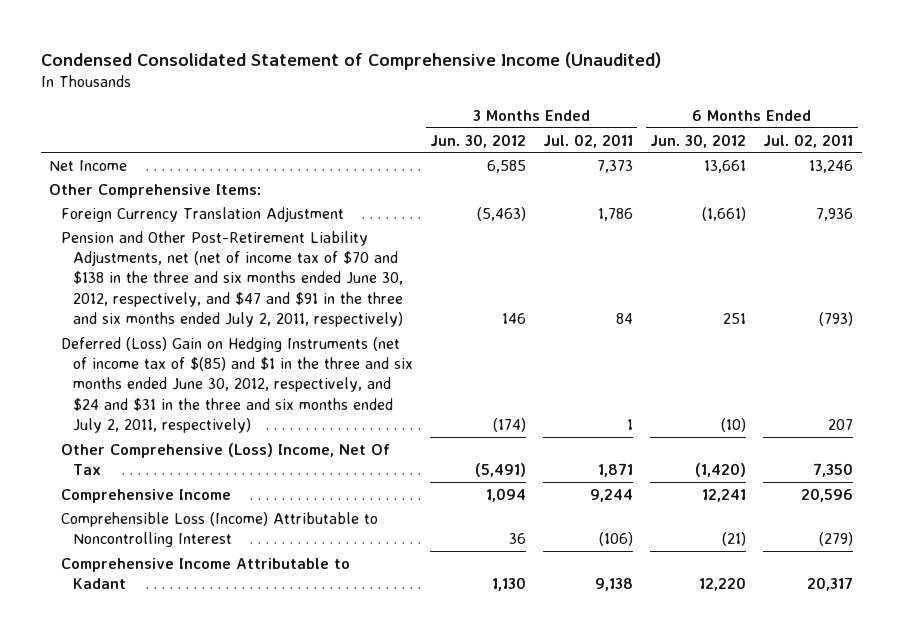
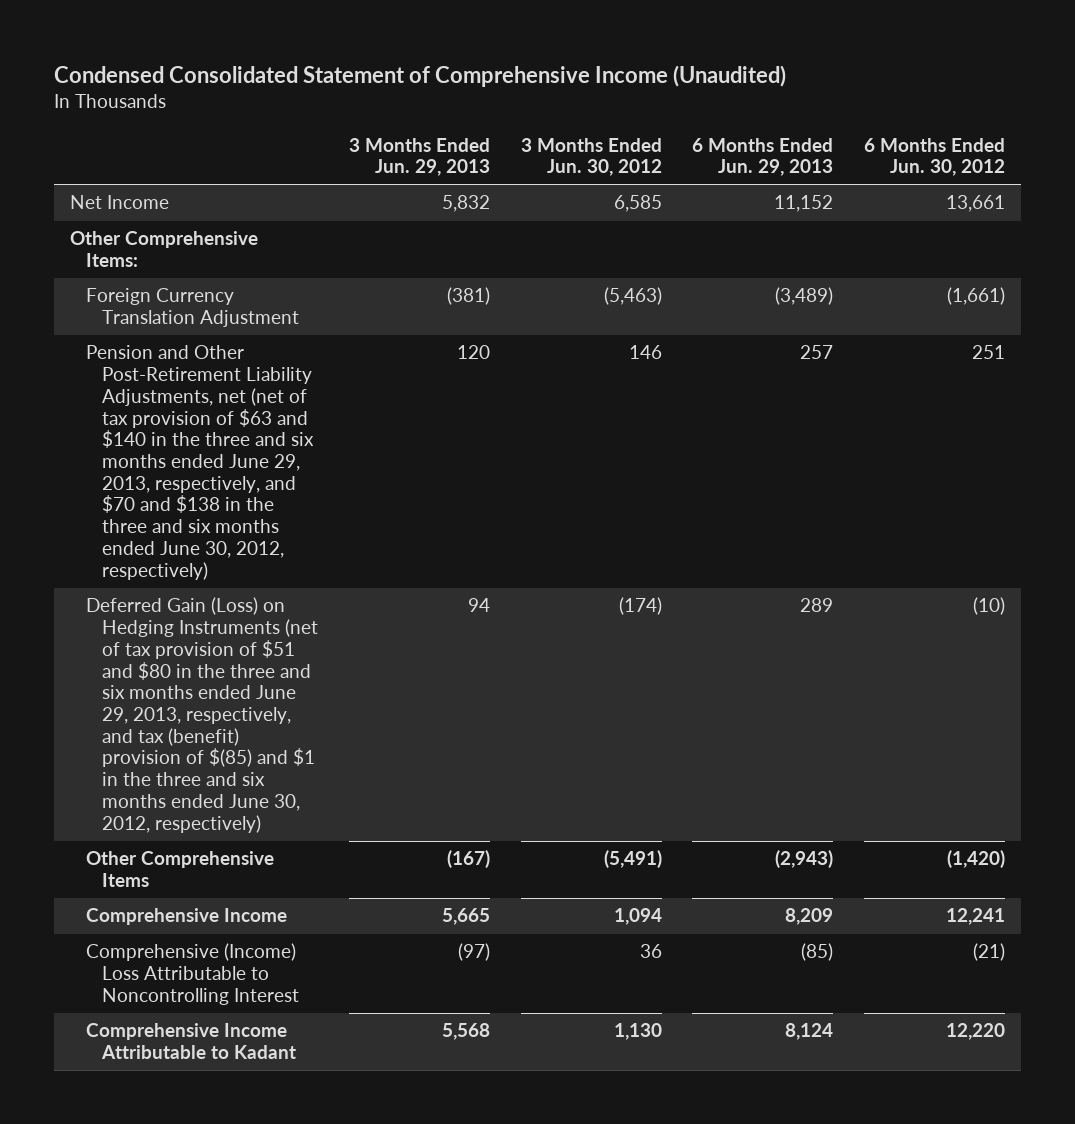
- | 3 Months Ended Jun. 30, 2012 | 3 Months Ended Jul. 02, 2011 | 6 Months Ended Jun. 30, 2012 | 6 Months Ended Jul. 02, 2011
+ | 3 Months Ended Jun. 29, 2013 | 3 Months Ended Jun. 30, 2012 | 6 Months Ended Jun. 29, 2013 | 6 Months Ended Jun. 30, 2012
- Pension and Other Post-Retirement Liability Adjustments, net (net of income tax of $70 and $138 in the three and six months ended June 30, 2012, respectively, and $47 and $91 in the three and six months ended July 2, 2011, respectively) | 146 | 84 | 251 | (793)
- Deferred (Loss) Gain on Hedging Instruments (net of income tax of $(85) and $1 in the three and six months ended June 30, 2012, respectively, and $24 and $31 in the three and six months ended July 2, 2011, respectively) | (174) | 1 | (10) | 207
- Other Comprehensive (Loss) Income, Net Of Tax | (5,491) | 1,871 | (1,420) | 7,350
+ Pension and Other Post-Retirement Liability Adjustments, net (net of tax provision of $63 and $140 in the three and six months ended June 29, 2013, respectively, and $70 and $138 in the three and six months ended June 30, 2012, respectively) | 120 | 146 | 257 | 251
+ Deferred Gain (Loss) on Hedging Instruments (net of tax provision of $51 and $80 in the three and six months ended June 29, 2013, respectively, and tax (benefit) provision of $(85) and $1 in the three and six months ended June 30, 2012, respectively) | 94 | (174) | 289 | (10)
+ Other Comprehensive Items | (167) | (5,491) | (2,943) | (1,420)
- Comprehensible Loss (Income) Attributable to Noncontrolling Interest | 36 | (106) | (21) | (279)
+ Comprehensive (Income) Loss Attributable to Noncontrolling Interest | (97) | 36 | (85) | (21)

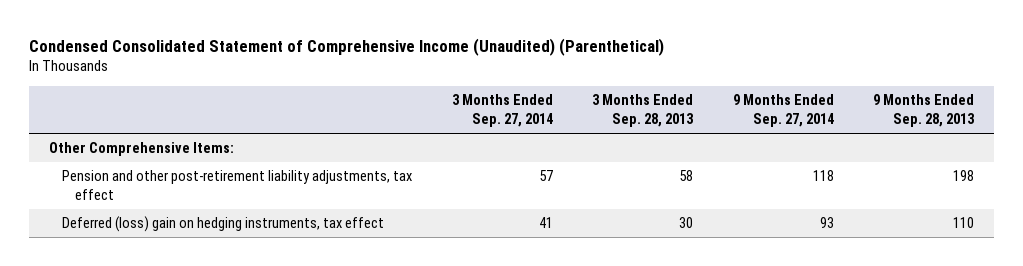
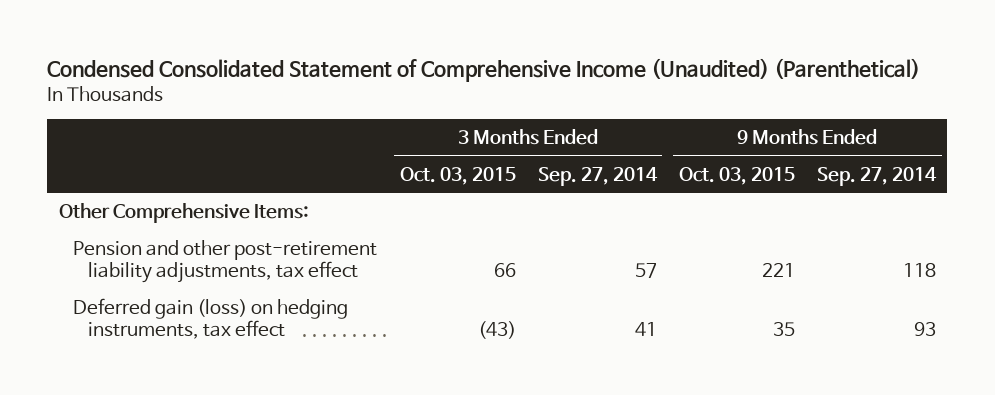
- | 3 Months Ended Sep. 27, 2014 | 3 Months Ended Sep. 28, 2013 | 9 Months Ended Sep. 27, 2014 | 9 Months Ended Sep. 28, 2013
+ | 3 Months Ended Oct. 03, 2015 | 3 Months Ended Sep. 27, 2014 | 9 Months Ended Oct. 03, 2015 | 9 Months Ended Sep. 27, 2014
- Deferred (loss) gain on hedging instruments, tax effect | 41 | 30 | 93 | 110
+ Deferred gain (loss) on hedging instruments, tax effect | (43) | 41 | 35 | 93

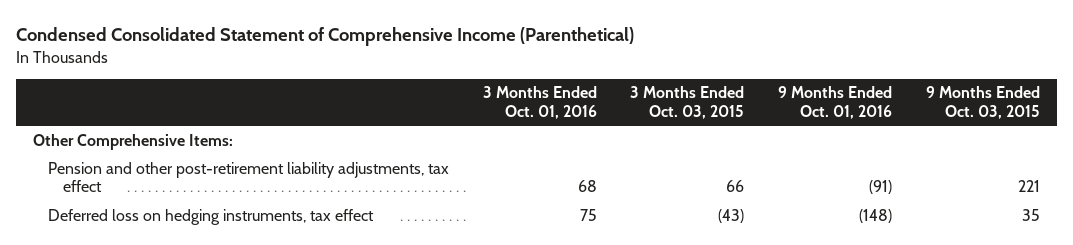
- Condensed Consolidated Statement of Comprehensive Income (Unaudited) (Parenthetical)
+ Condensed Consolidated Statement of Comprehensive Income (Parenthetical)
- | 3 Months Ended Oct. 03, 2015 | 3 Months Ended Sep. 27, 2014 | 9 Months Ended Oct. 03, 2015 | 9 Months Ended Sep. 27, 2014
+ | 3 Months Ended Oct. 01, 2016 | 3 Months Ended Oct. 03, 2015 | 9 Months Ended Oct. 01, 2016 | 9 Months Ended Oct. 03, 2015
- Deferred gain (loss) on hedging instruments, tax effect | (43) | 41 | 35 | 93
+ Deferred loss on hedging instruments, tax effect | 75 | (43) | (148) | 35

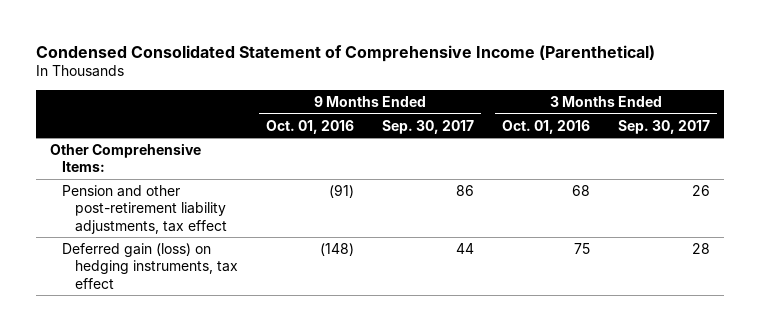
- | 3 Months Ended Oct. 01, 2016 | 3 Months Ended Oct. 03, 2015 | 9 Months Ended Oct. 01, 2016 | 9 Months Ended Oct. 03, 2015
+ | 9 Months Ended Oct. 01, 2016 | 9 Months Ended Sep. 30, 2017 | 3 Months Ended Oct. 01, 2016 | 3 Months Ended Sep. 30, 2017
- Deferred loss on hedging instruments, tax effect | 75 | (43) | (148) | 35
+ Deferred gain (loss) on hedging instruments, tax effect | (148) | 44 | 75 | 28

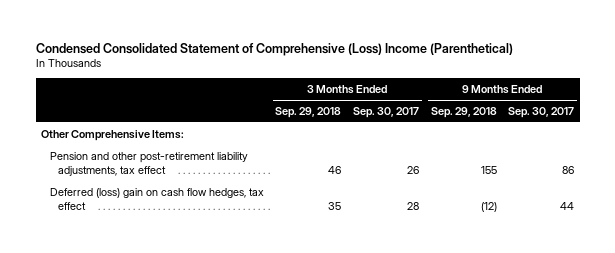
- Condensed Consolidated Statement of Comprehensive Income (Parenthetical)
+ Condensed Consolidated Statement of Comprehensive (Loss) Income (Parenthetical)
- | 9 Months Ended Oct. 01, 2016 | 9 Months Ended Sep. 30, 2017 | 3 Months Ended Oct. 01, 2016 | 3 Months Ended Sep. 30, 2017
+ | 3 Months Ended Sep. 29, 2018 | 3 Months Ended Sep. 30, 2017 | 9 Months Ended Sep. 29, 2018 | 9 Months Ended Sep. 30, 2017
- Deferred gain (loss) on hedging instruments, tax effect | (148) | 44 | 75 | 28
+ Deferred (loss) gain on cash flow hedges, tax effect | 35 | 28 | (12) | 44

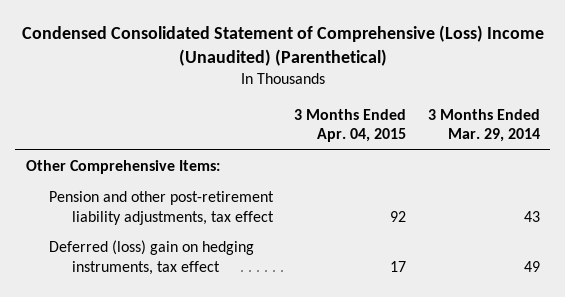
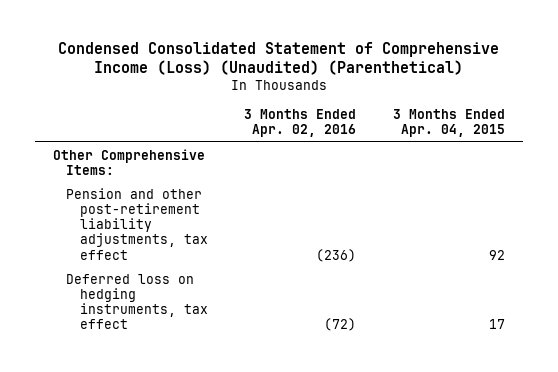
- Condensed Consolidated Statement of Comprehensive (Loss) Income (Unaudited) (Parenthetical)
+ Condensed Consolidated Statement of Comprehensive Income (Loss) (Unaudited) (Parenthetical)
- | 3 Months Ended Apr. 04, 2015 | 3 Months Ended Mar. 29, 2014
+ | 3 Months Ended Apr. 02, 2016 | 3 Months Ended Apr. 04, 2015
- Deferred (loss) gain on hedging instruments, tax effect | 17 | 49
+ Deferred loss on hedging instruments, tax effect | (72) | 17

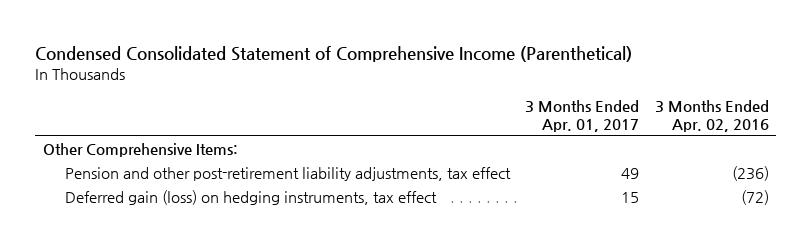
- Condensed Consolidated Statement of Comprehensive Income (Loss) (Unaudited) (Parenthetical)
+ Condensed Consolidated Statement of Comprehensive Income (Parenthetical)
- | 3 Months Ended Apr. 02, 2016 | 3 Months Ended Apr. 04, 2015
+ | 3 Months Ended Apr. 01, 2017 | 3 Months Ended Apr. 02, 2016
- Deferred loss on hedging instruments, tax effect | (72) | 17
+ Deferred gain (loss) on hedging instruments, tax effect | 15 | (72)

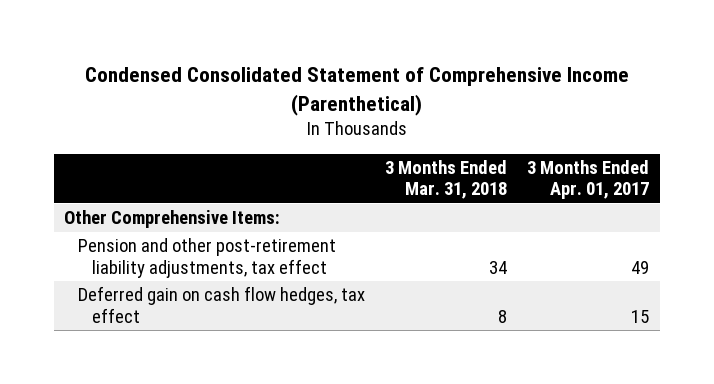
- | 3 Months Ended Apr. 01, 2017 | 3 Months Ended Apr. 02, 2016
+ | 3 Months Ended Mar. 31, 2018 | 3 Months Ended Apr. 01, 2017
- Deferred gain (loss) on hedging instruments, tax effect | 15 | (72)
+ Deferred gain on cash flow hedges, tax effect | 8 | 15

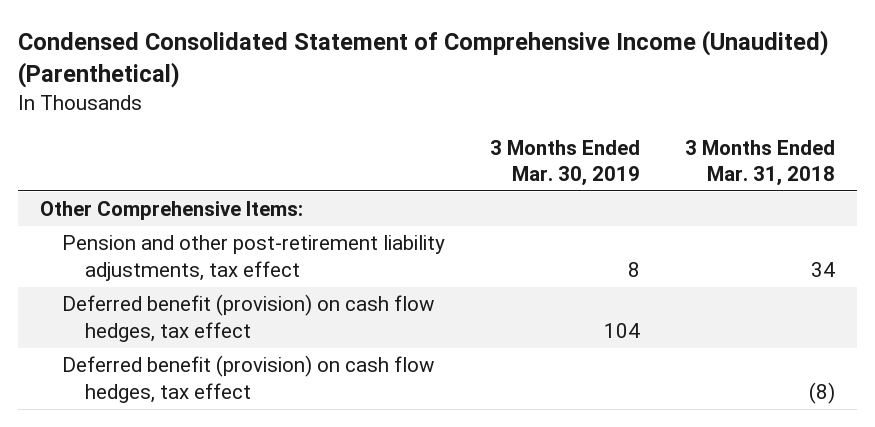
- Condensed Consolidated Statement of Comprehensive Income (Parenthetical)
+ Condensed Consolidated Statement of Comprehensive Income (Unaudited) (Parenthetical)
- | 3 Months Ended Mar. 31, 2018 | 3 Months Ended Apr. 01, 2017
+ | 3 Months Ended Mar. 30, 2019 | 3 Months Ended Mar. 31, 2018
- Deferred gain on cash flow hedges, tax effect | 8 | 15
+ Deferred benefit (provision) on cash flow hedges, tax effect | 104 |
+ Deferred benefit (provision) on cash flow hedges, tax effect | | (8)

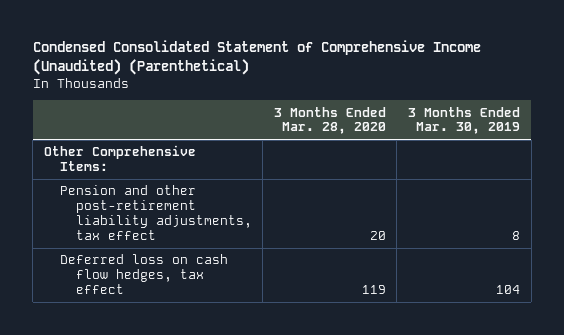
- | 3 Months Ended Mar. 30, 2019 | 3 Months Ended Mar. 31, 2018
+ | 3 Months Ended Mar. 28, 2020 | 3 Months Ended Mar. 30, 2019
- Deferred benefit (provision) on cash flow hedges, tax effect | 104 |
- Deferred benefit (provision) on cash flow hedges, tax effect | | (8)
+ Deferred loss on cash flow hedges, tax effect | 119 | 104

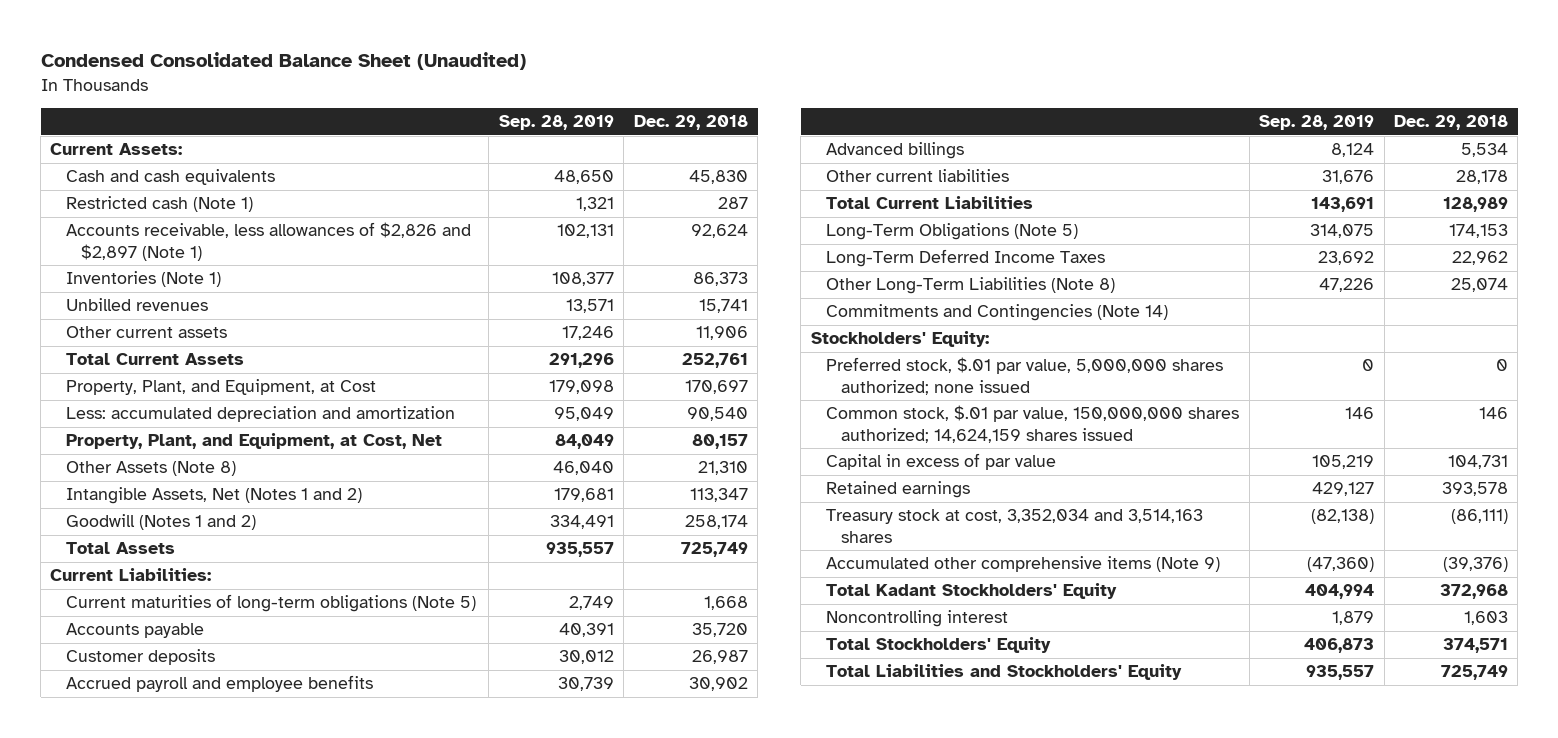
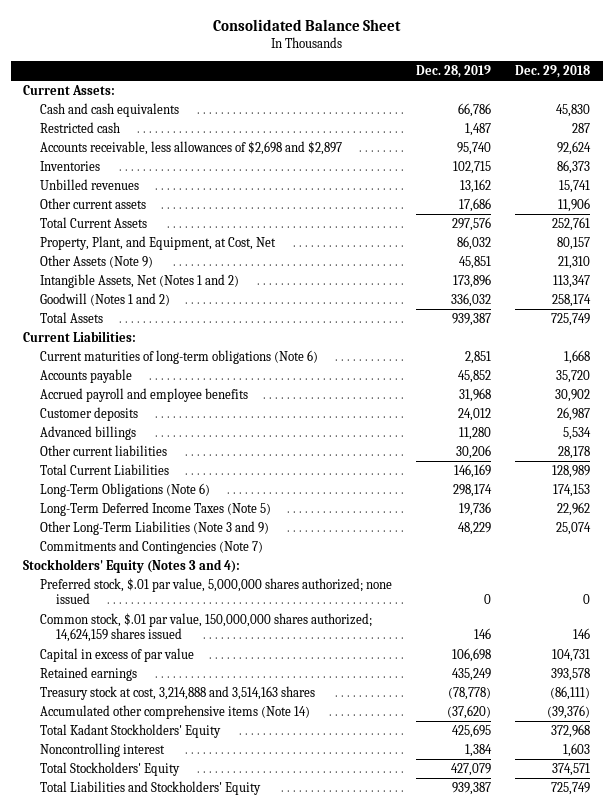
- Condensed Consolidated Balance Sheet (Unaudited)
+ Consolidated Balance Sheet
- | Sep. 28, 2019 | Dec. 29, 2018
+ | Dec. 28, 2019 | Dec. 29, 2018
- Restricted cash (Note 1) | 1,321 | 287
- Accounts receivable, less allowances of $2,826 and $2,897 (Note 1) | 102,131 | 92,624
- Inventories (Note 1) | 108,377 | 86,373
+ Restricted cash | 1,487 | 287
+ Accounts receivable, less allowances of $2,698 and $2,897 | 95,740 | 92,624
+ Inventories | 102,715 | 86,373
- Property, Plant, and Equipment, at Cost | 179,098 | 170,697
- Less: accumulated depreciation and amortization | 95,049 | 90,540
- Other Assets (Note 8) | 46,040 | 21,310
+ Other Assets (Note 9) | 45,851 | 21,310
- Current maturities of long-term obligations (Note 5) | 2,749 | 1,668
+ Current maturities of long-term obligations (Note 6) | 2,851 | 1,668
moved down: Customer deposits | 24,012 | 26,987
- Long-Term Obligations (Note 5) | 314,075 | 174,153
- Long-Term Deferred Income Taxes | 23,692 | 22,962
- Other Long-Term Liabilities (Note 8) | 47,226 | 25,074
- Commitments and Contingencies (Note 14)
- Stockholders' Equity:
+ Long-Term Obligations (Note 6) | 298,174 | 174,153
+ Long-Term Deferred Income Taxes (Note 5) | 19,736 | 22,962
+ Other Long-Term Liabilities (Note 3 and 9) | 48,229 | 25,074
+ Commitments and Contingencies (Note 7)
+ Stockholders' Equity (Notes 3 and 4):
- Treasury stock at cost, 3,352,034 and 3,514,163 shares | (82,138) | (86,111)
- Accumulated other comprehensive items (Note 9) | (47,360) | (39,376)
+ Treasury stock at cost, 3,214,888 and 3,514,163 shares | (78,778) | (86,111)
+ Accumulated other comprehensive items (Note 14) | (37,620) | (39,376)

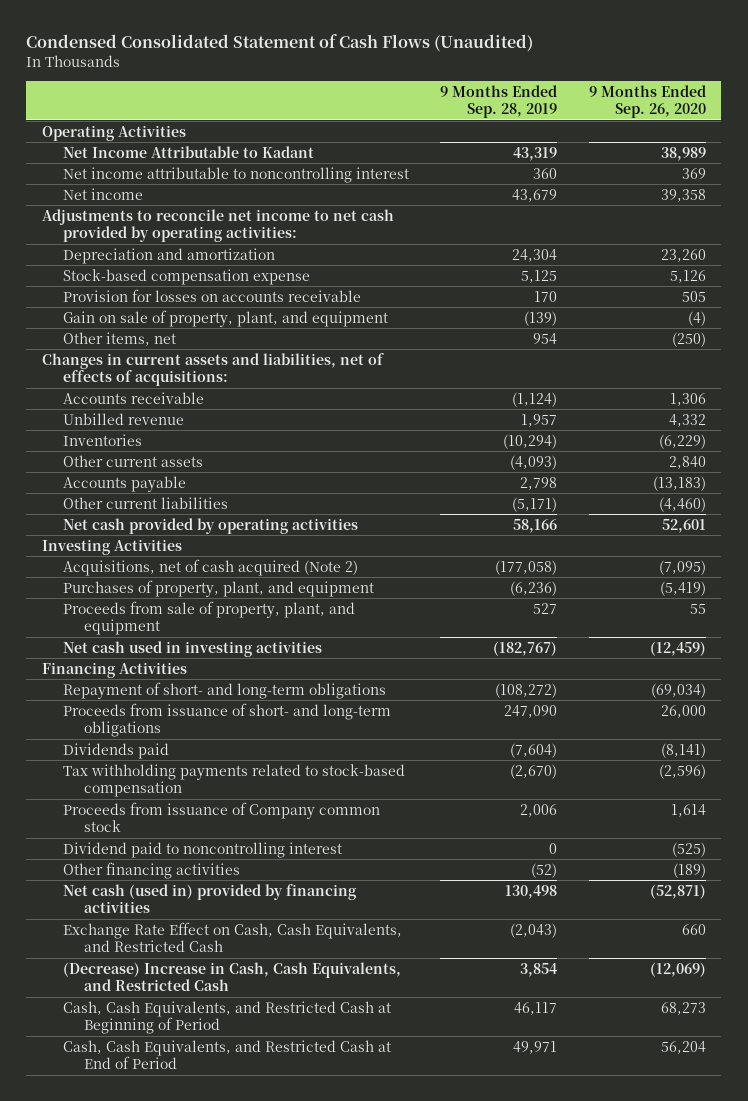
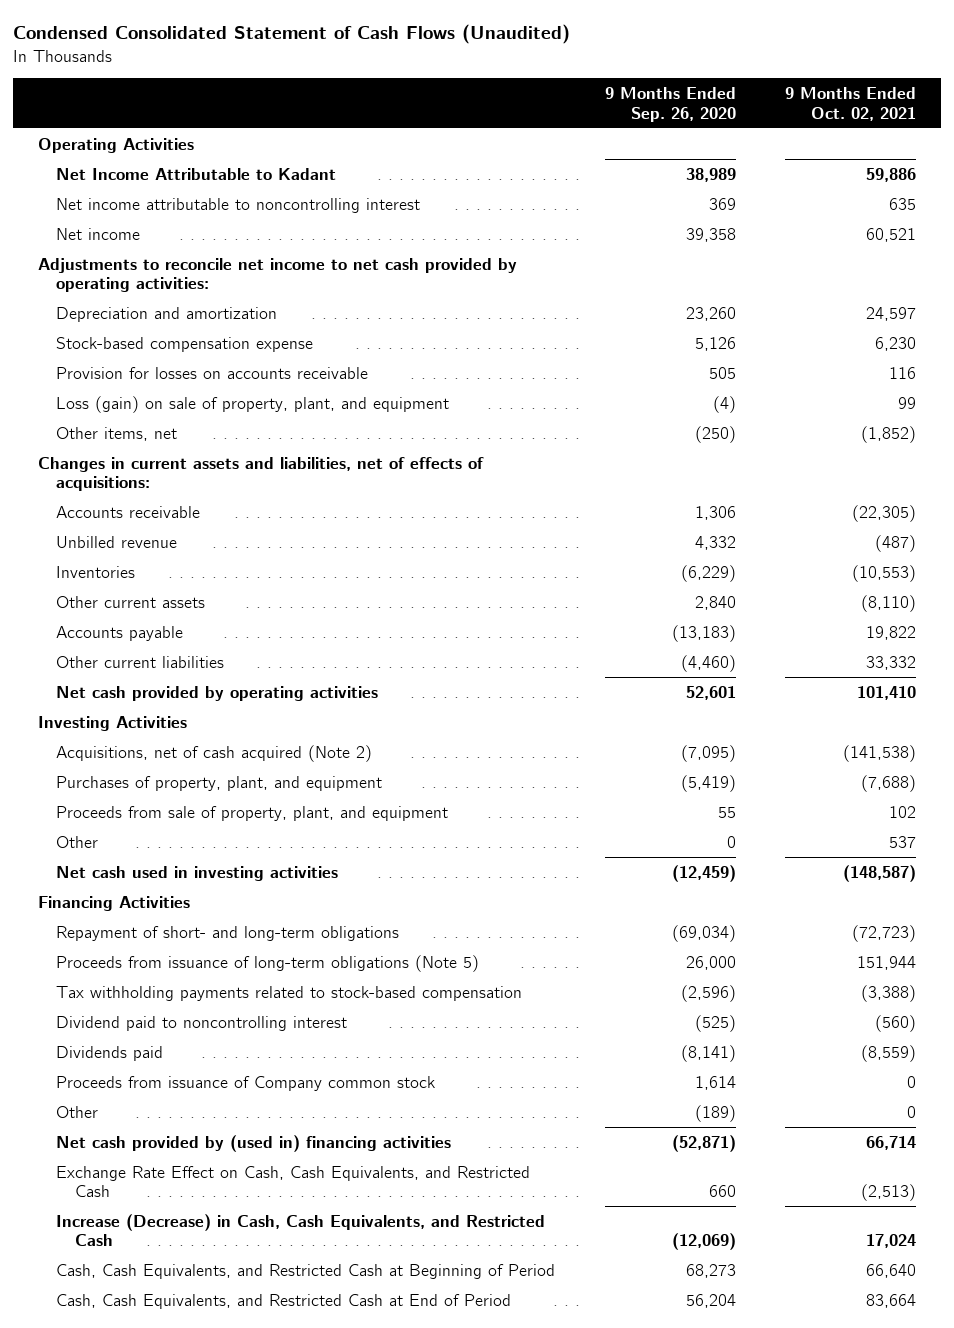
- | 9 Months Ended Sep. 28, 2019 | 9 Months Ended Sep. 26, 2020
+ | 9 Months Ended Sep. 26, 2020 | 9 Months Ended Oct. 02, 2021
- Gain on sale of property, plant, and equipment | (139) | (4)
+ Loss (gain) on sale of property, plant, and equipment | (4) | 99
+ Other | 0 | 537
- Proceeds from issuance of short- and long-term obligations | 247,090 | 26,000
+ Proceeds from issuance of long-term obligations (Note 5) | 26,000 | 151,944
- Other financing activities | (52) | (189)
- Net cash (used in) provided by financing activities | 130,498 | (52,871)
moved down: Dividends paid | (8,141) | (8,559)
moved down: Proceeds from issuance of Company common stock | 1,614 | 0
+ Other | (189) | 0
+ Net cash provided by (used in) financing activities | (52,871) | 66,714
- (Decrease) Increase in Cash, Cash Equivalents, and Restricted Cash | 3,854 | (12,069)
+ Increase (Decrease) in Cash, Cash Equivalents, and Restricted Cash | (12,069) | 17,024

